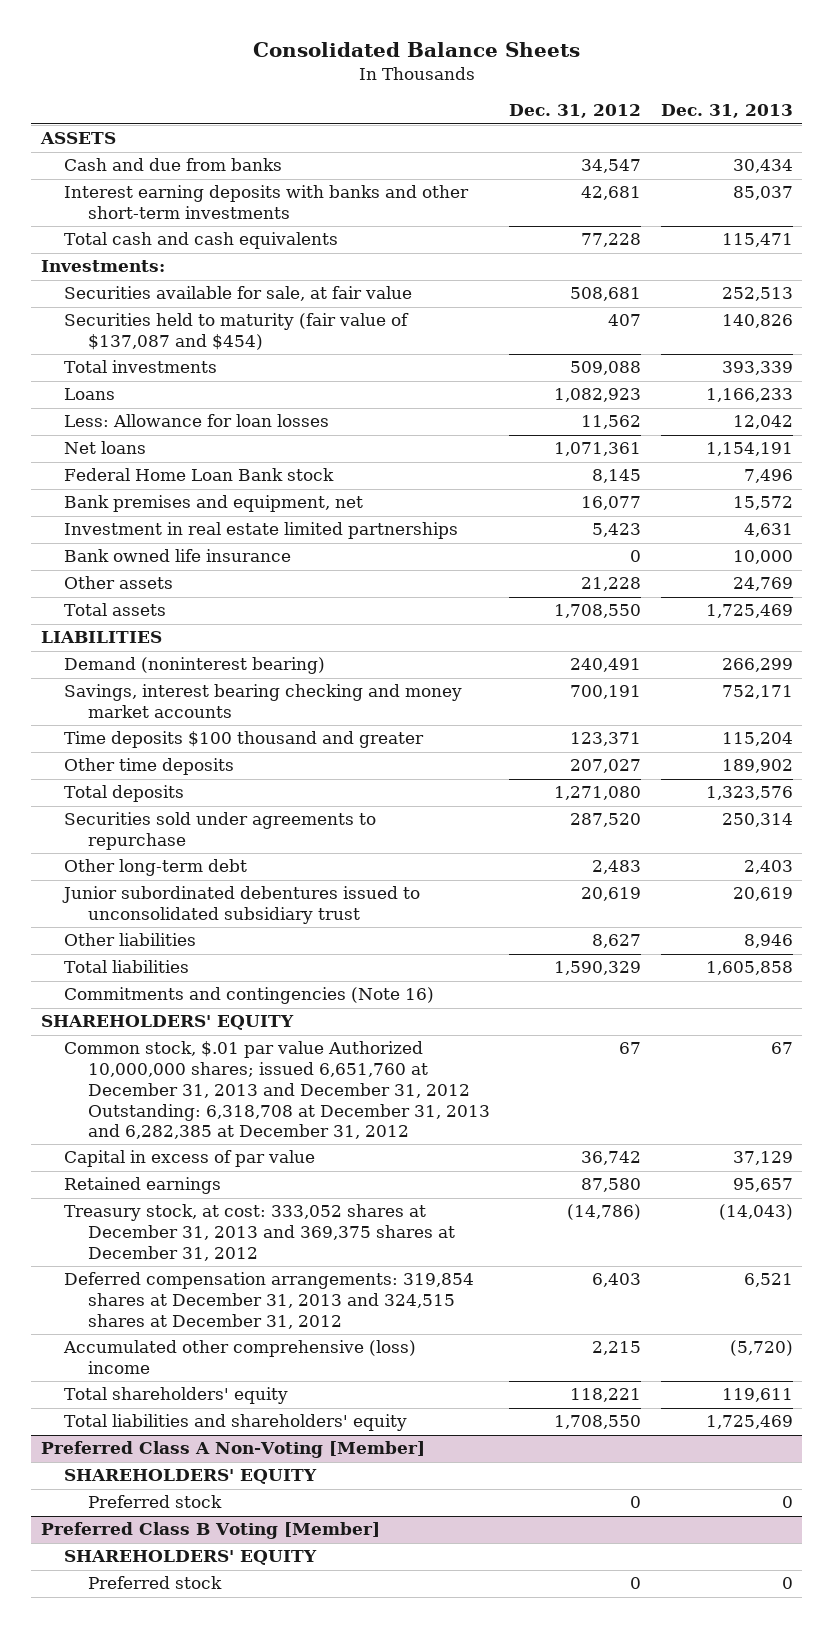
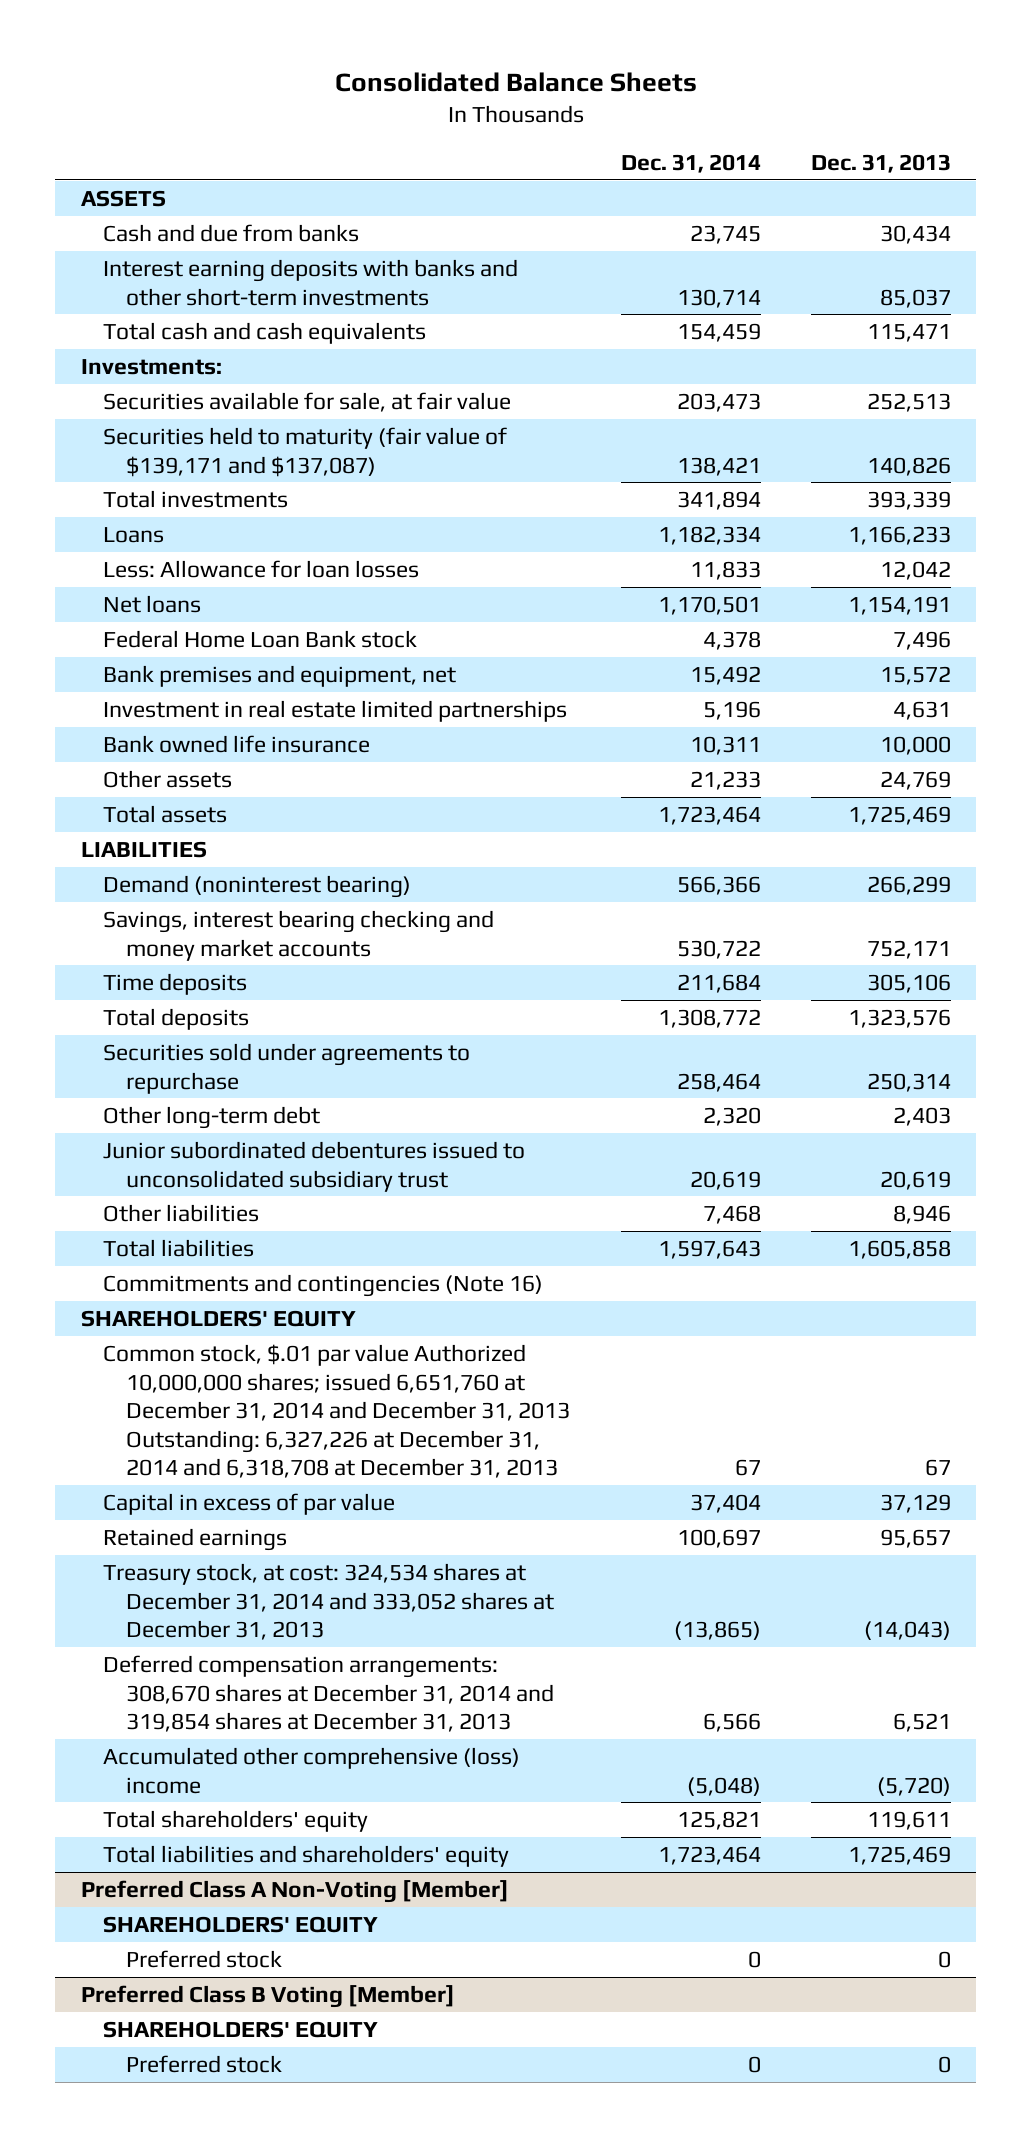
- | Dec. 31, 2012 | Dec. 31, 2013
+ | Dec. 31, 2014 | Dec. 31, 2013
- Securities held to maturity (fair value of $137,087 and $454) | 407 | 140,826
+ Securities held to maturity (fair value of $139,171 and $137,087) | 138,421 | 140,826
- Time deposits $100 thousand and greater | 123,371 | 115,204
- Other time deposits | 207,027 | 189,902
+ Time deposits | 211,684 | 305,106
- Common stock, $.01 par value Authorized 10,000,000 shares; issued 6,651,760 at December 31, 2013 and December 31, 2012 Outstanding: 6,318,708 at December 31, 2013 and 6,282,385 at December 31, 2012 | 67 | 67
+ Common stock, $.01 par value Authorized 10,000,000 shares; issued 6,651,760 at December 31, 2014 and December 31, 2013 Outstanding: 6,327,226 at December 31, 2014 and 6,318,708 at December 31, 2013 | 67 | 67
- Treasury stock, at cost: 333,052 shares at December 31, 2013 and 369,375 shares at December 31, 2012 | (14,786) | (14,043)
- Deferred compensation arrangements: 319,854 shares at December 31, 2013 and 324,515 shares at December 31, 2012 | 6,403 | 6,521
+ Treasury stock, at cost: 324,534 shares at December 31, 2014 and 333,052 shares at December 31, 2013 | (13,865) | (14,043)
+ Deferred compensation arrangements: 308,670 shares at December 31, 2014 and 319,854 shares at December 31, 2013 | 6,566 | 6,521

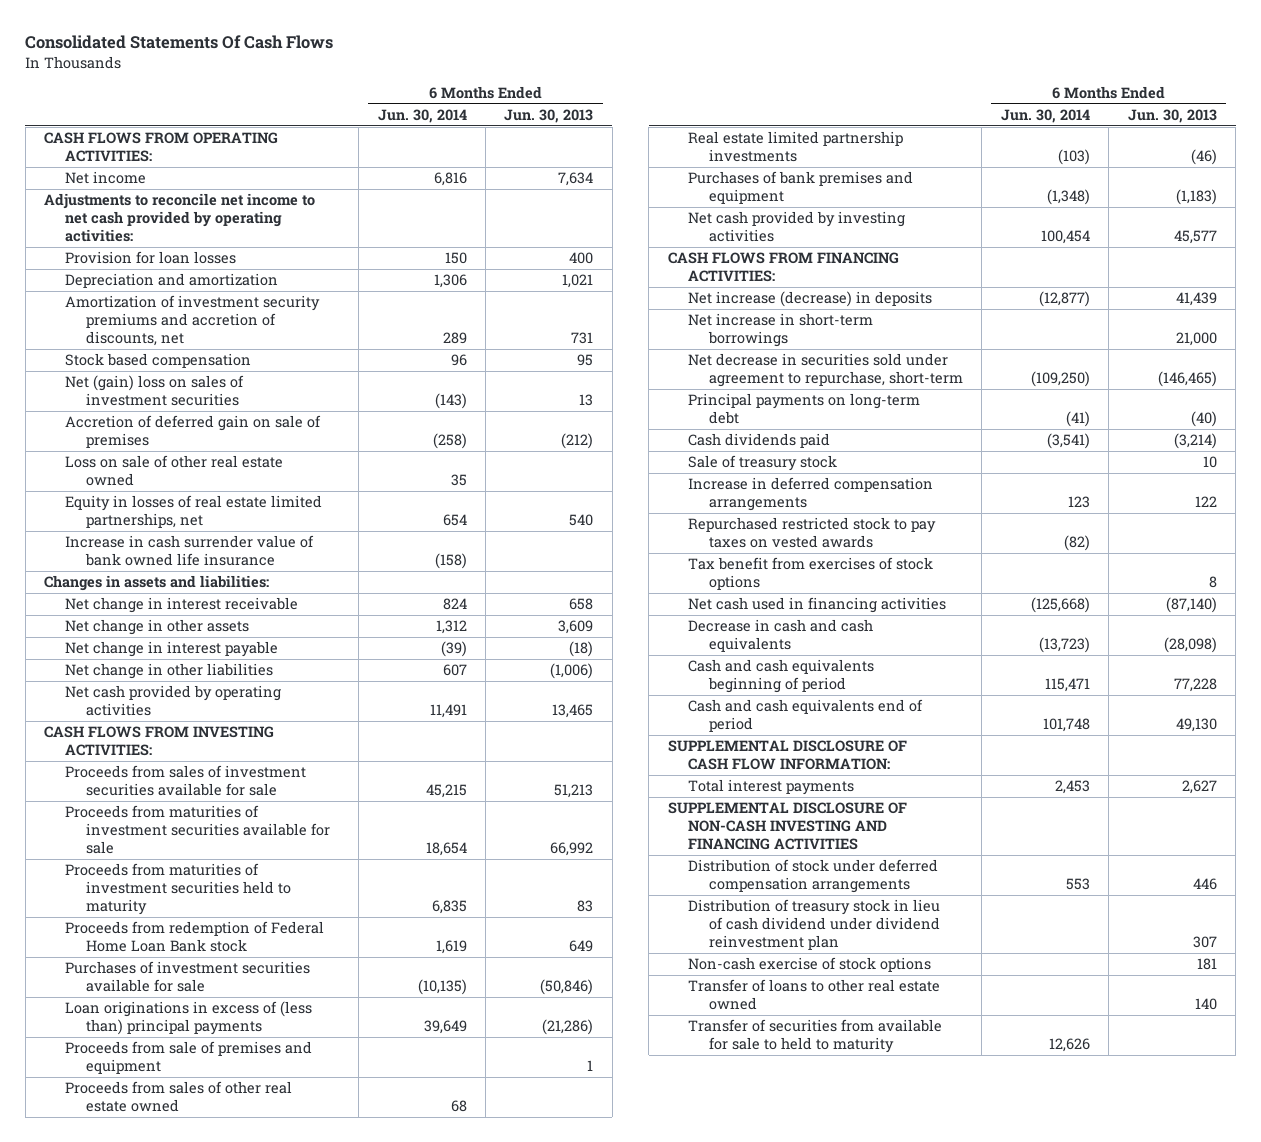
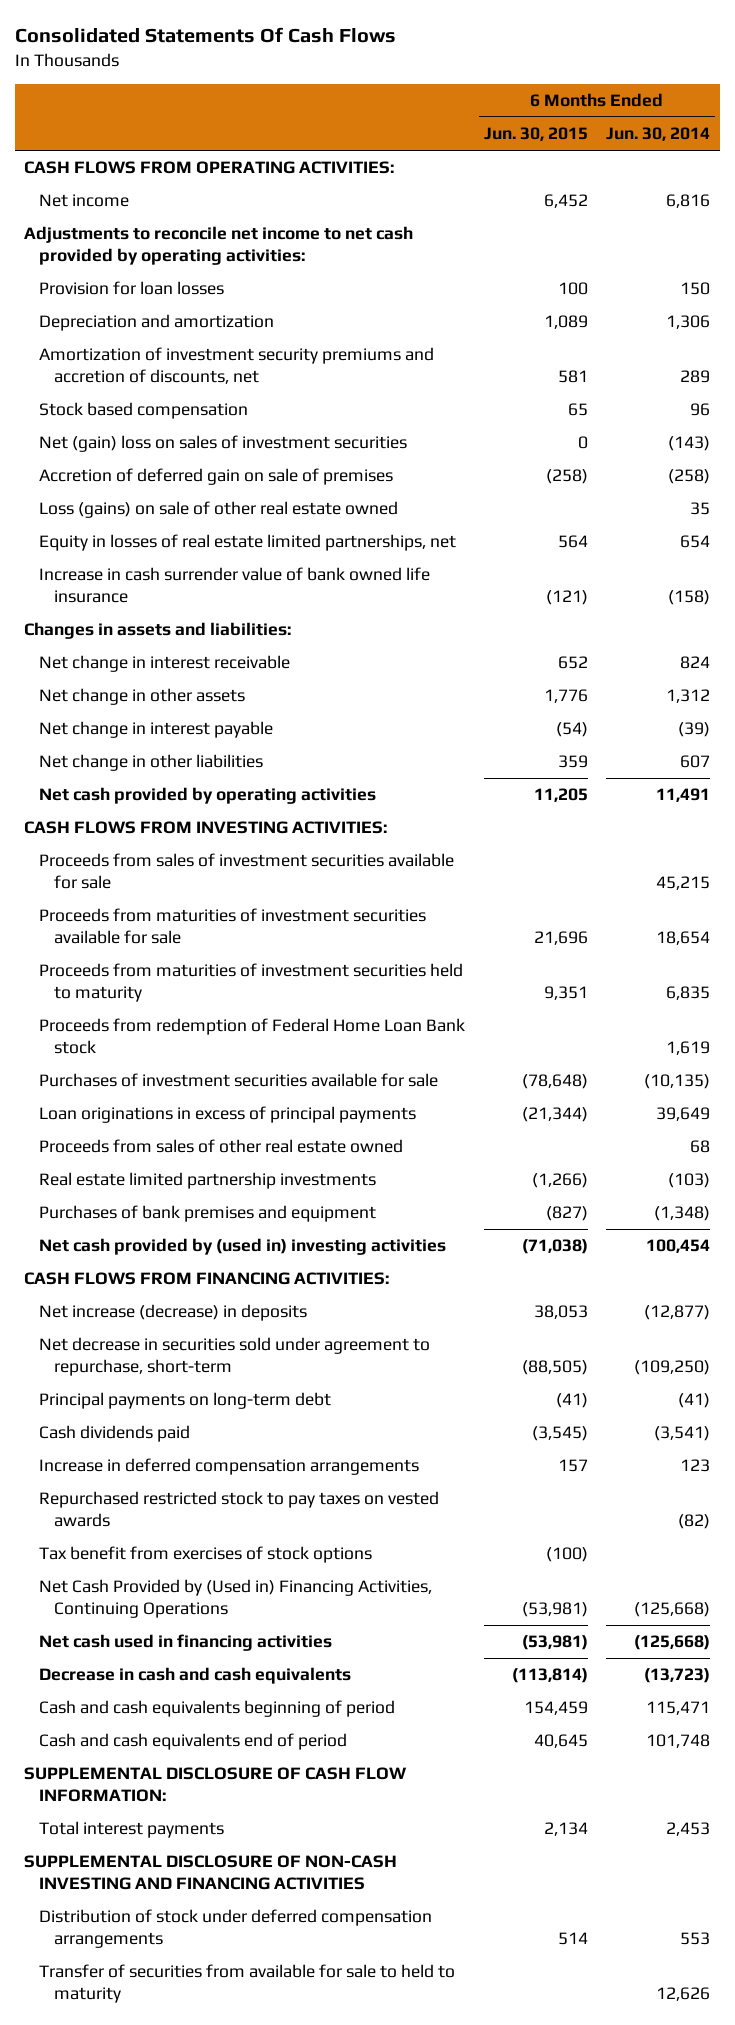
- | 6 Months Ended Jun. 30, 2014 | 6 Months Ended Jun. 30, 2013
+ | 6 Months Ended Jun. 30, 2015 | 6 Months Ended Jun. 30, 2014
- Loss on sale of other real estate owned | 35 |
+ Loss (gains) on sale of other real estate owned | | 35
- Loan originations in excess of (less than) principal payments | 39,649 | (21,286)
- Proceeds from sale of premises and equipment | | 1
+ Loan originations in excess of principal payments | (21,344) | 39,649
- Net cash provided by investing activities | 100,454 | 45,577
+ Net cash provided by (used in) investing activities | (71,038) | 100,454
- Net increase in short-term borrowings | | 21,000
- Sale of treasury stock | | 10
+ Net Cash Provided by (Used in) Financing Activities, Continuing Operations | (53,981) | (125,668)
- Distribution of treasury stock in lieu of cash dividend under dividend reinvestment plan | | 307
- Non-cash exercise of stock options | | 181
- Transfer of loans to other real estate owned | | 140

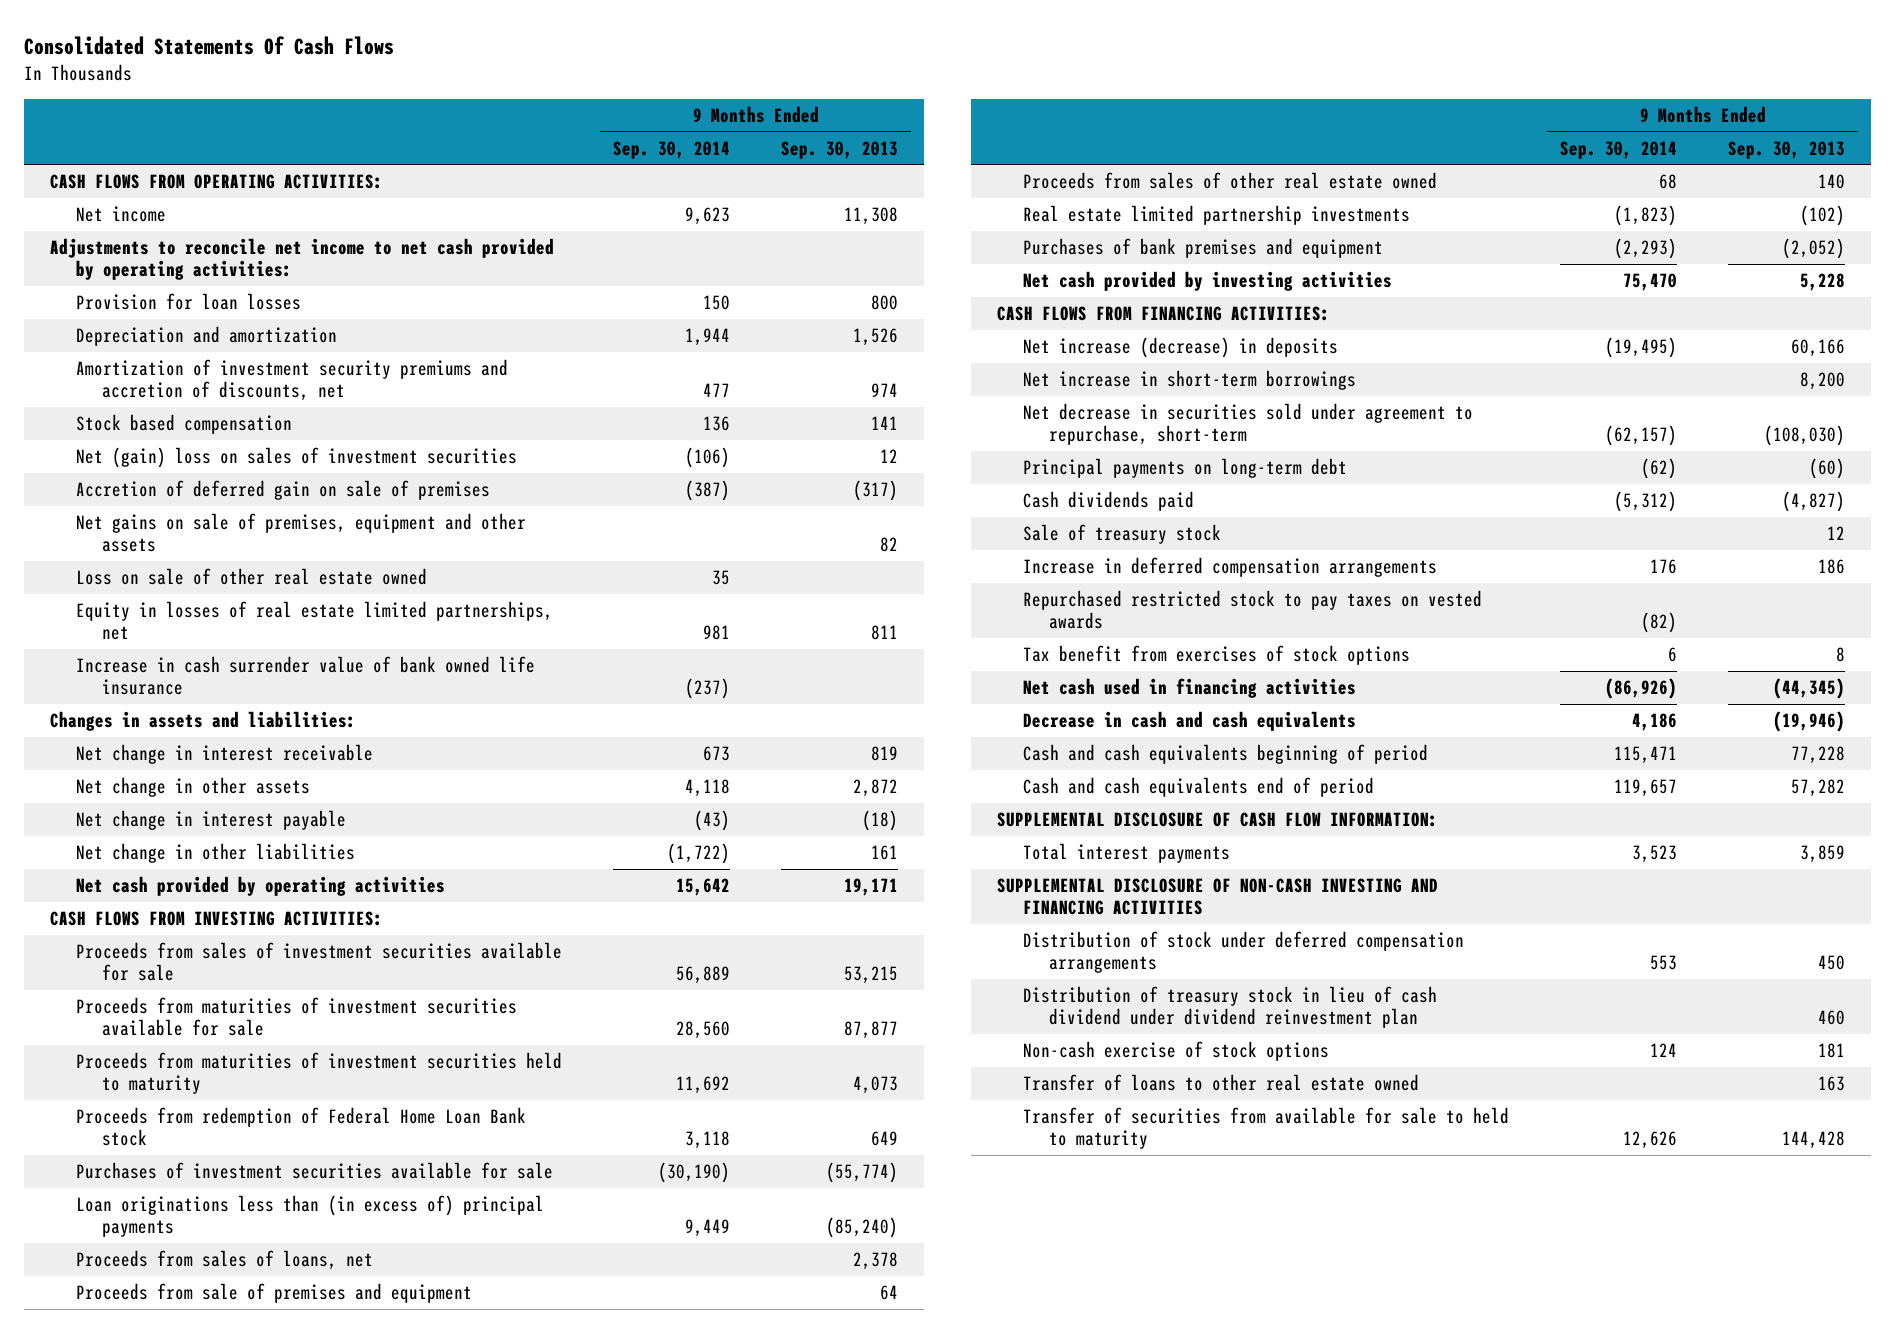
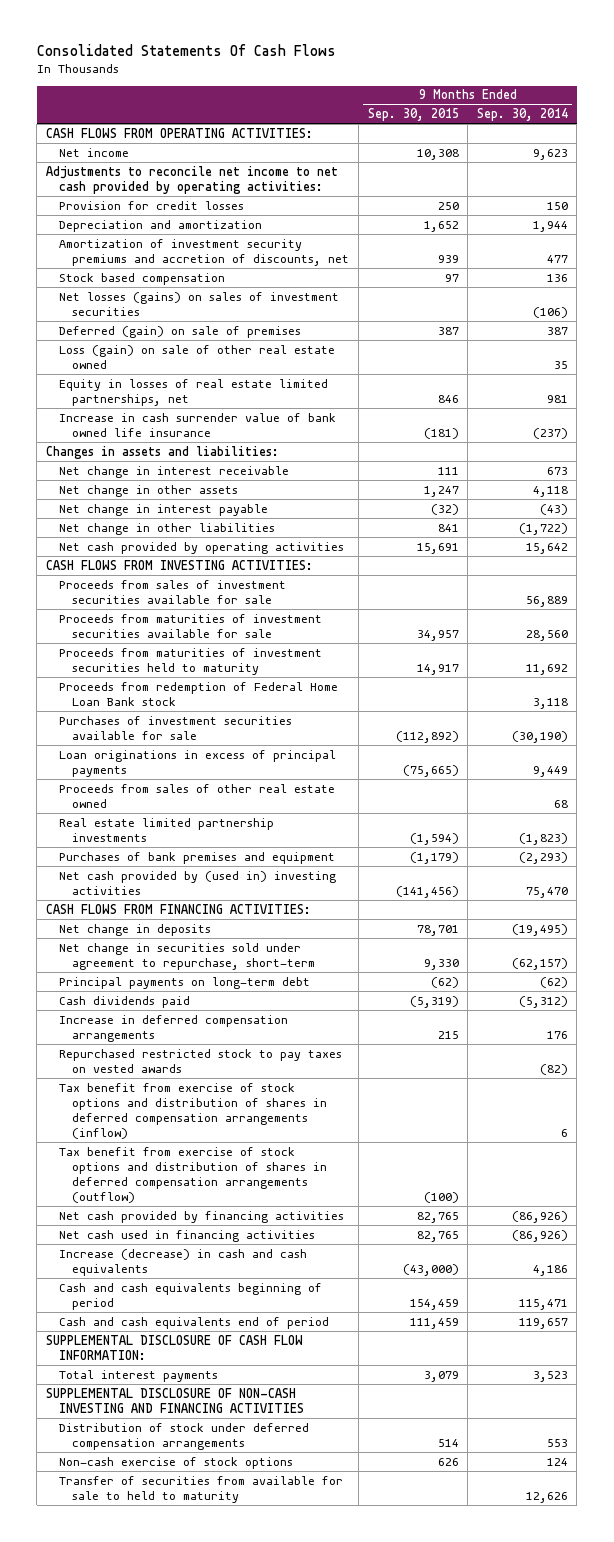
- | 9 Months Ended Sep. 30, 2014 | 9 Months Ended Sep. 30, 2013
+ | 9 Months Ended Sep. 30, 2015 | 9 Months Ended Sep. 30, 2014
- Provision for loan losses | 150 | 800
+ Provision for credit losses | 250 | 150
- Net (gain) loss on sales of investment securities | (106) | 12
- Accretion of deferred gain on sale of premises | (387) | (317)
- Net gains on sale of premises, equipment and other assets | | 82
- Loss on sale of other real estate owned | 35 |
+ Net losses (gains) on sales of investment securities | | (106)
+ Deferred (gain) on sale of premises | 387 | 387
+ Loss (gain) on sale of other real estate owned | | 35
- Loan originations less than (in excess of) principal payments | 9,449 | (85,240)
- Proceeds from sales of loans, net | | 2,378
- Proceeds from sale of premises and equipment | | 64
+ Loan originations in excess of principal payments | (75,665) | 9,449
- Net cash provided by investing activities | 75,470 | 5,228
+ Net cash provided by (used in) investing activities | (141,456) | 75,470
- Net increase (decrease) in deposits | (19,495) | 60,166
- Net increase in short-term borrowings | | 8,200
- Net decrease in securities sold under agreement to repurchase, short-term | (62,157) | (108,030)
+ Net change in deposits | 78,701 | (19,495)
+ Net change in securities sold under agreement to repurchase, short-term | 9,330 | (62,157)
- Sale of treasury stock | | 12
- Tax benefit from exercises of stock options | 6 | 8
+ Tax benefit from exercise of stock options and distribution of shares in deferred compensation arrangements (inflow) | | 6
+ Tax benefit from exercise of stock options and distribution of shares in deferred compensation arrangements (outflow) | (100) |
+ Net cash provided by financing activities | 82,765 | (86,926)
- Decrease in cash and cash equivalents | 4,186 | (19,946)
+ Increase (decrease) in cash and cash equivalents | (43,000) | 4,186
- Distribution of treasury stock in lieu of cash dividend under dividend reinvestment plan | | 460
- Transfer of loans to other real estate owned | | 163

